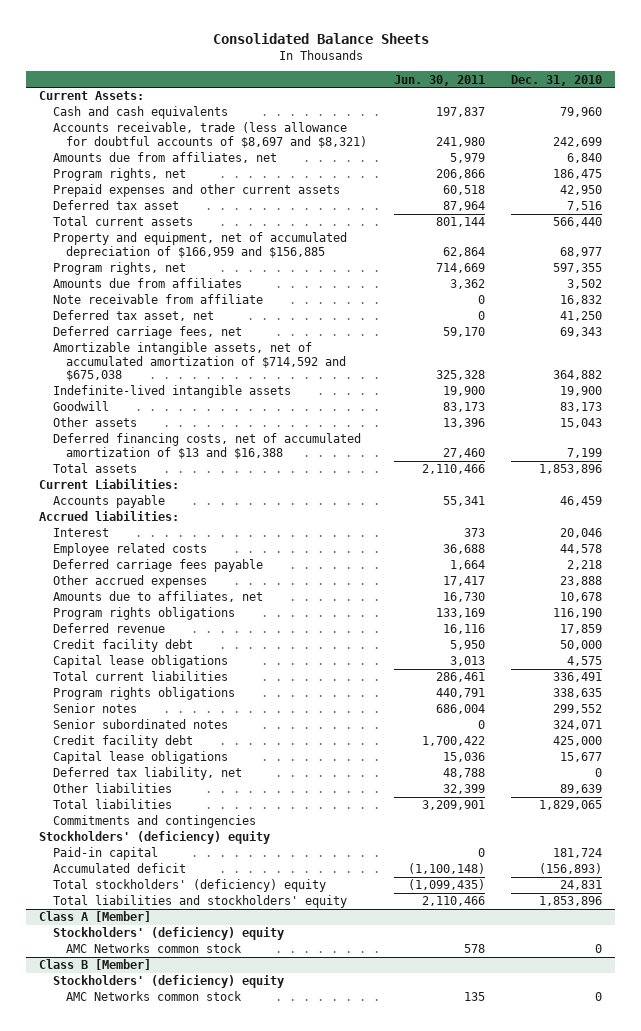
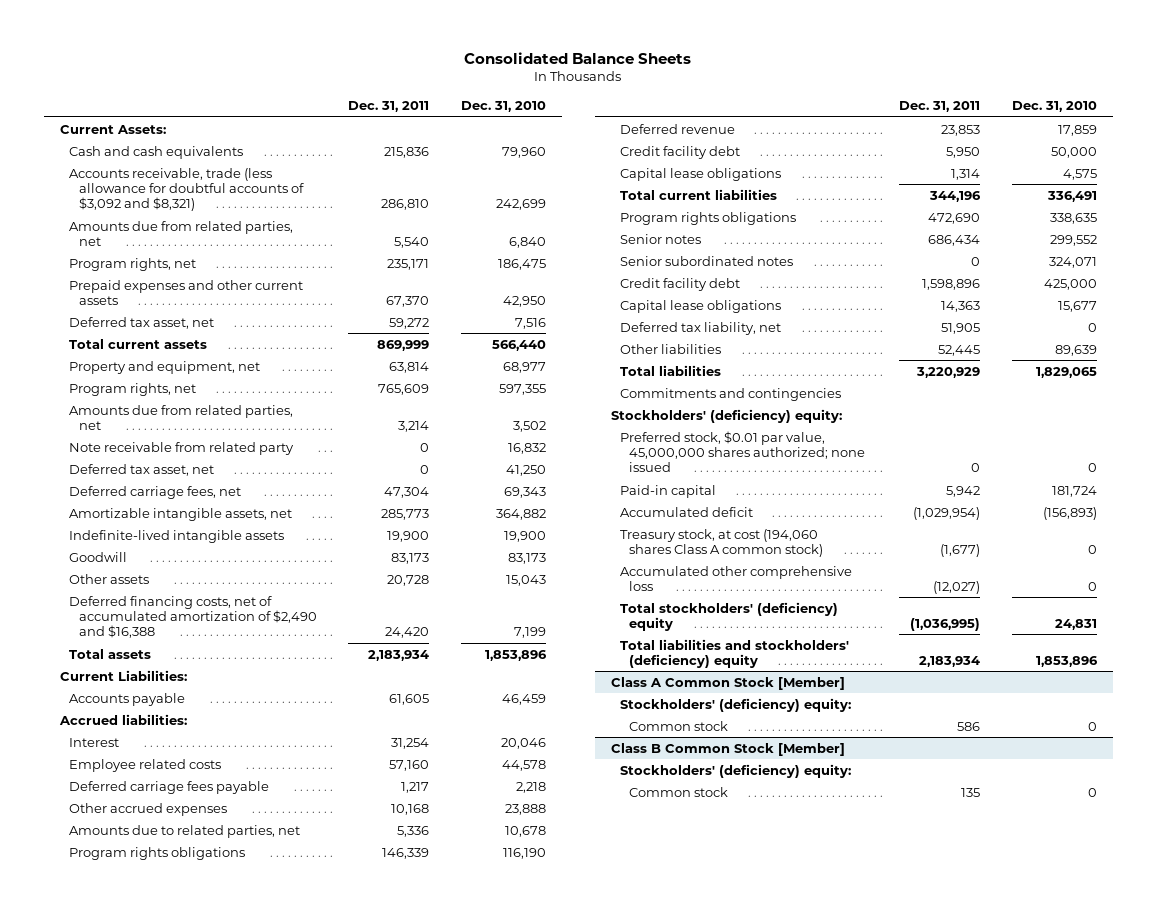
- | Jun. 30, 2011 | Dec. 31, 2010
+ | Dec. 31, 2011 | Dec. 31, 2010
- Accounts receivable, trade (less allowance for doubtful accounts of $8,697 and $8,321) | 241,980 | 242,699
- Amounts due from affiliates, net | 5,979 | 6,840
+ Accounts receivable, trade (less allowance for doubtful accounts of $3,092 and $8,321) | 286,810 | 242,699
+ Amounts due from related parties, net | 5,540 | 6,840
- Deferred tax asset | 87,964 | 7,516
+ Deferred tax asset, net | 59,272 | 7,516
- Property and equipment, net of accumulated depreciation of $166,959 and $156,885 | 62,864 | 68,977
+ Property and equipment, net | 63,814 | 68,977
- Amounts due from affiliates | 3,362 | 3,502
- Note receivable from affiliate | 0 | 16,832
+ Amounts due from related parties, net | 3,214 | 3,502
+ Note receivable from related party | 0 | 16,832
- Amortizable intangible assets, net of accumulated amortization of $714,592 and $675,038 | 325,328 | 364,882
+ Amortizable intangible assets, net | 285,773 | 364,882
- Deferred financing costs, net of accumulated amortization of $13 and $16,388 | 27,460 | 7,199
+ Deferred financing costs, net of accumulated amortization of $2,490 and $16,388 | 24,420 | 7,199
- Amounts due to affiliates, net | 16,730 | 10,678
+ Amounts due to related parties, net | 5,336 | 10,678
- Stockholders' (deficiency) equity
+ Stockholders' (deficiency) equity:
+ Preferred stock, $0.01 par value, 45,000,000 shares authorized; none issued | 0 | 0
+ Treasury stock, at cost (194,060 shares Class A common stock) | (1,677) | 0
+ Accumulated other comprehensive loss | (12,027) | 0
- Total liabilities and stockholders' equity | 2,110,466 | 1,853,896
- Class A [Member]
- Stockholders' (deficiency) equity
- AMC Networks common stock | 578 | 0
- Class B [Member]
- Stockholders' (deficiency) equity
- AMC Networks common stock | 135 | 0
+ Total liabilities and stockholders' (deficiency) equity | 2,183,934 | 1,853,896
+ Class A Common Stock [Member]
+ Stockholders' (deficiency) equity:
+ Common stock | 586 | 0
+ Class B Common Stock [Member]
+ Stockholders' (deficiency) equity:
+ Common stock | 135 | 0

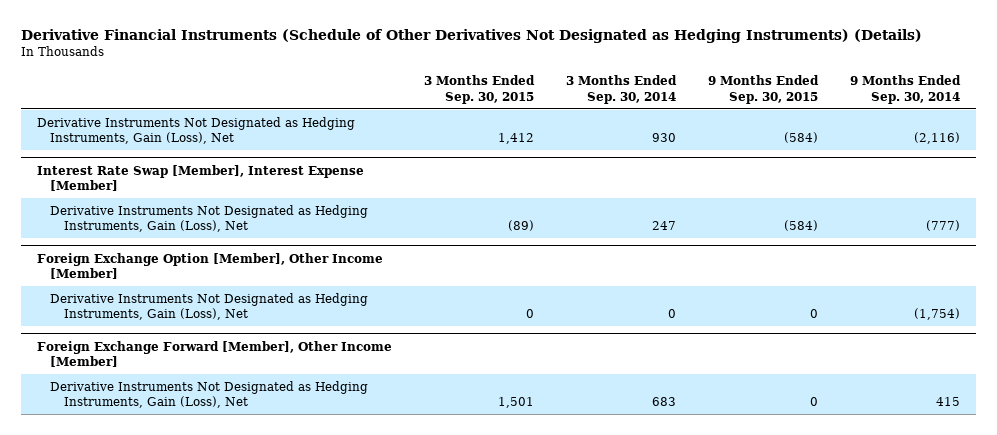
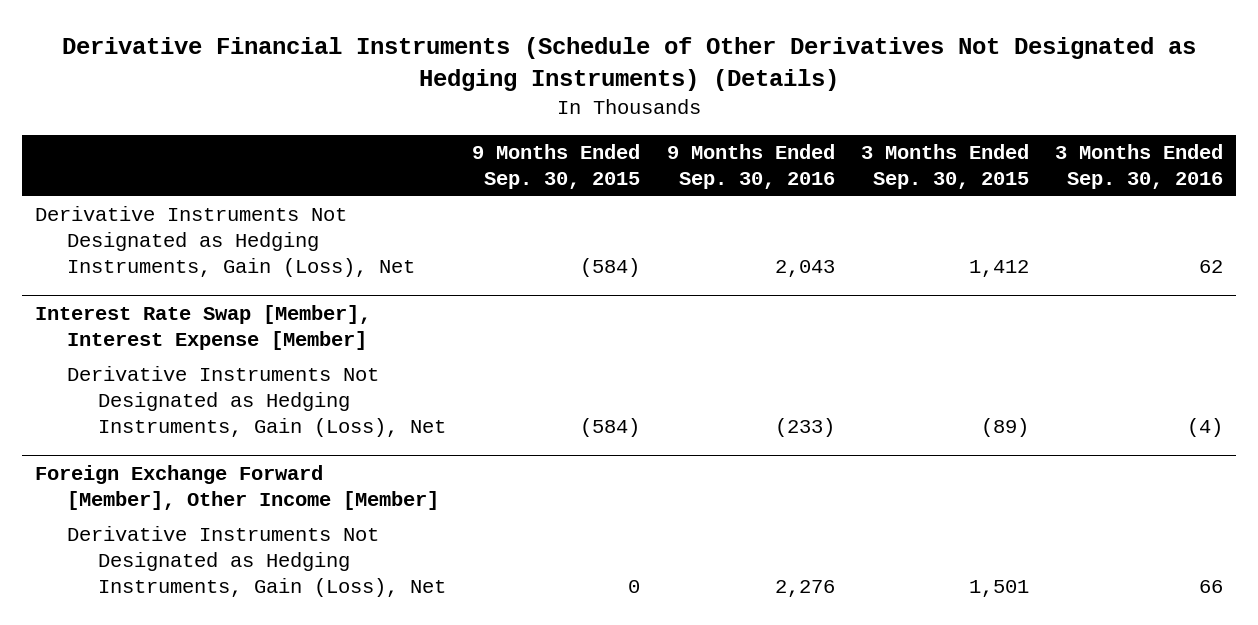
- | 3 Months Ended Sep. 30, 2015 | 3 Months Ended Sep. 30, 2014 | 9 Months Ended Sep. 30, 2015 | 9 Months Ended Sep. 30, 2014
+ | 9 Months Ended Sep. 30, 2015 | 9 Months Ended Sep. 30, 2016 | 3 Months Ended Sep. 30, 2015 | 3 Months Ended Sep. 30, 2016
- Foreign Exchange Option [Member], Other Income [Member]
- Derivative Instruments Not Designated as Hedging Instruments, Gain (Loss), Net | 0 | 0 | 0 | (1,754)

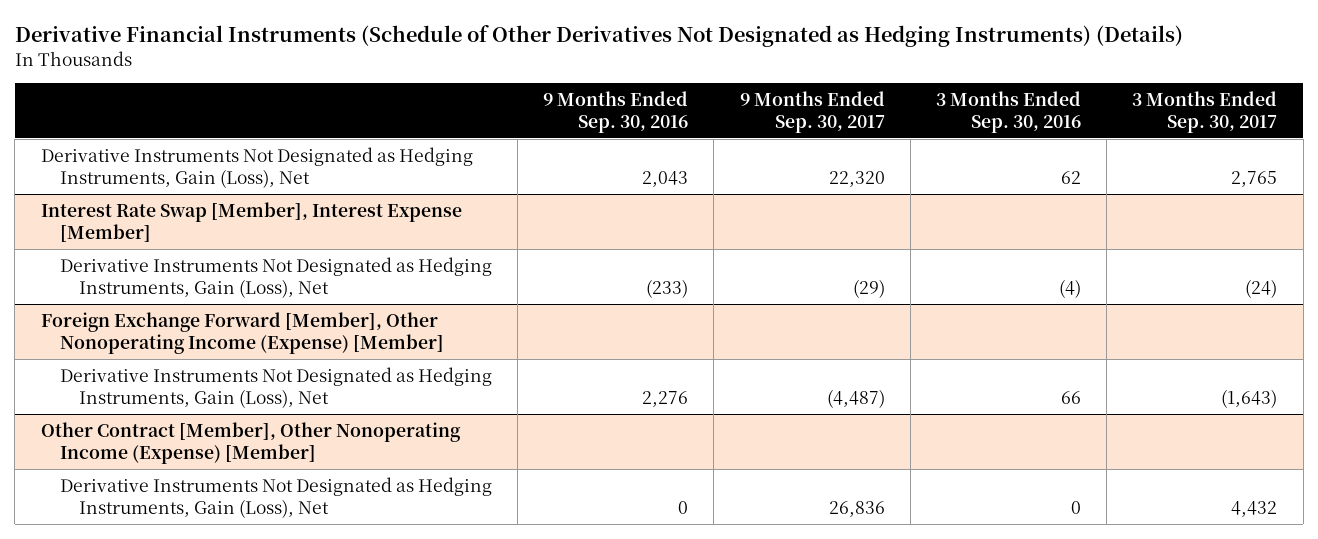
- | 9 Months Ended Sep. 30, 2015 | 9 Months Ended Sep. 30, 2016 | 3 Months Ended Sep. 30, 2015 | 3 Months Ended Sep. 30, 2016
+ | 9 Months Ended Sep. 30, 2016 | 9 Months Ended Sep. 30, 2017 | 3 Months Ended Sep. 30, 2016 | 3 Months Ended Sep. 30, 2017
- Foreign Exchange Forward [Member], Other Income [Member]
+ Foreign Exchange Forward [Member], Other Nonoperating Income (Expense) [Member]
+ Other Contract [Member], Other Nonoperating Income (Expense) [Member]
+ Derivative Instruments Not Designated as Hedging Instruments, Gain (Loss), Net | 0 | 26,836 | 0 | 4,432

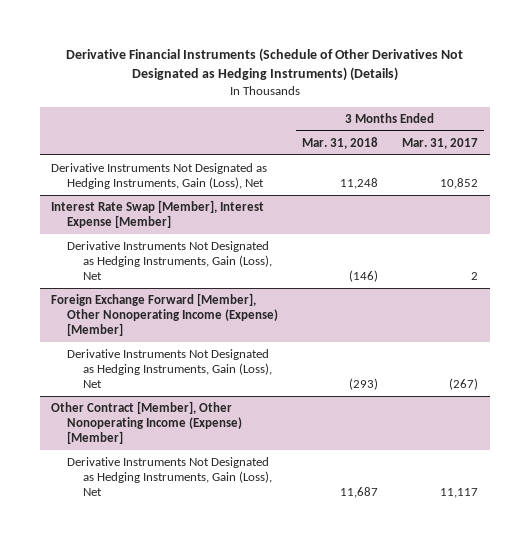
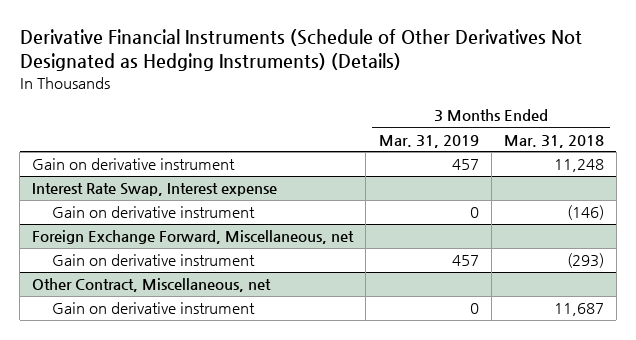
- | 3 Months Ended Mar. 31, 2018 | 3 Months Ended Mar. 31, 2017
+ | 3 Months Ended Mar. 31, 2019 | 3 Months Ended Mar. 31, 2018
- Derivative Instruments Not Designated as Hedging Instruments, Gain (Loss), Net | 11,248 | 10,852
- Interest Rate Swap [Member], Interest Expense [Member]
- Derivative Instruments Not Designated as Hedging Instruments, Gain (Loss), Net | (146) | 2
- Foreign Exchange Forward [Member], Other Nonoperating Income (Expense) [Member]
- Derivative Instruments Not Designated as Hedging Instruments, Gain (Loss), Net | (293) | (267)
- Other Contract [Member], Other Nonoperating Income (Expense) [Member]
- Derivative Instruments Not Designated as Hedging Instruments, Gain (Loss), Net | 11,687 | 11,117
+ Gain on derivative instrument | 457 | 11,248
+ Interest Rate Swap, Interest expense
+ Gain on derivative instrument | 0 | (146)
+ Foreign Exchange Forward, Miscellaneous, net
+ Gain on derivative instrument | 457 | (293)
+ Other Contract, Miscellaneous, net
+ Gain on derivative instrument | 0 | 11,687

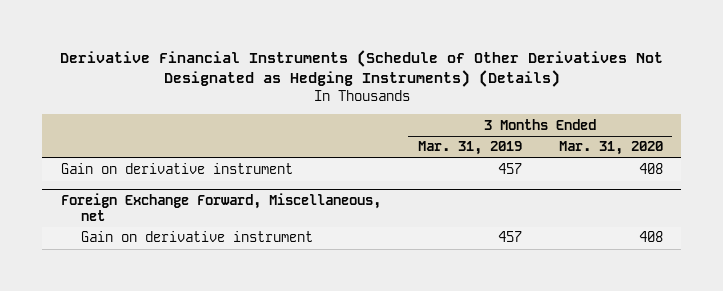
- | 3 Months Ended Mar. 31, 2019 | 3 Months Ended Mar. 31, 2018
+ | 3 Months Ended Mar. 31, 2019 | 3 Months Ended Mar. 31, 2020
- Interest Rate Swap, Interest expense
- Gain on derivative instrument | 0 | (146)
- Other Contract, Miscellaneous, net
- Gain on derivative instrument | 0 | 11,687

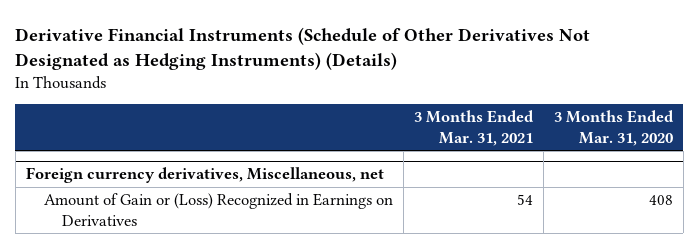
- | 3 Months Ended Mar. 31, 2019 | 3 Months Ended Mar. 31, 2020
+ | 3 Months Ended Mar. 31, 2021 | 3 Months Ended Mar. 31, 2020
- Gain on derivative instrument | 457 | 408
- Foreign Exchange Forward, Miscellaneous, net
- Gain on derivative instrument | 457 | 408
+ Foreign currency derivatives, Miscellaneous, net
+ Amount of Gain or (Loss) Recognized in Earnings on Derivatives | 54 | 408

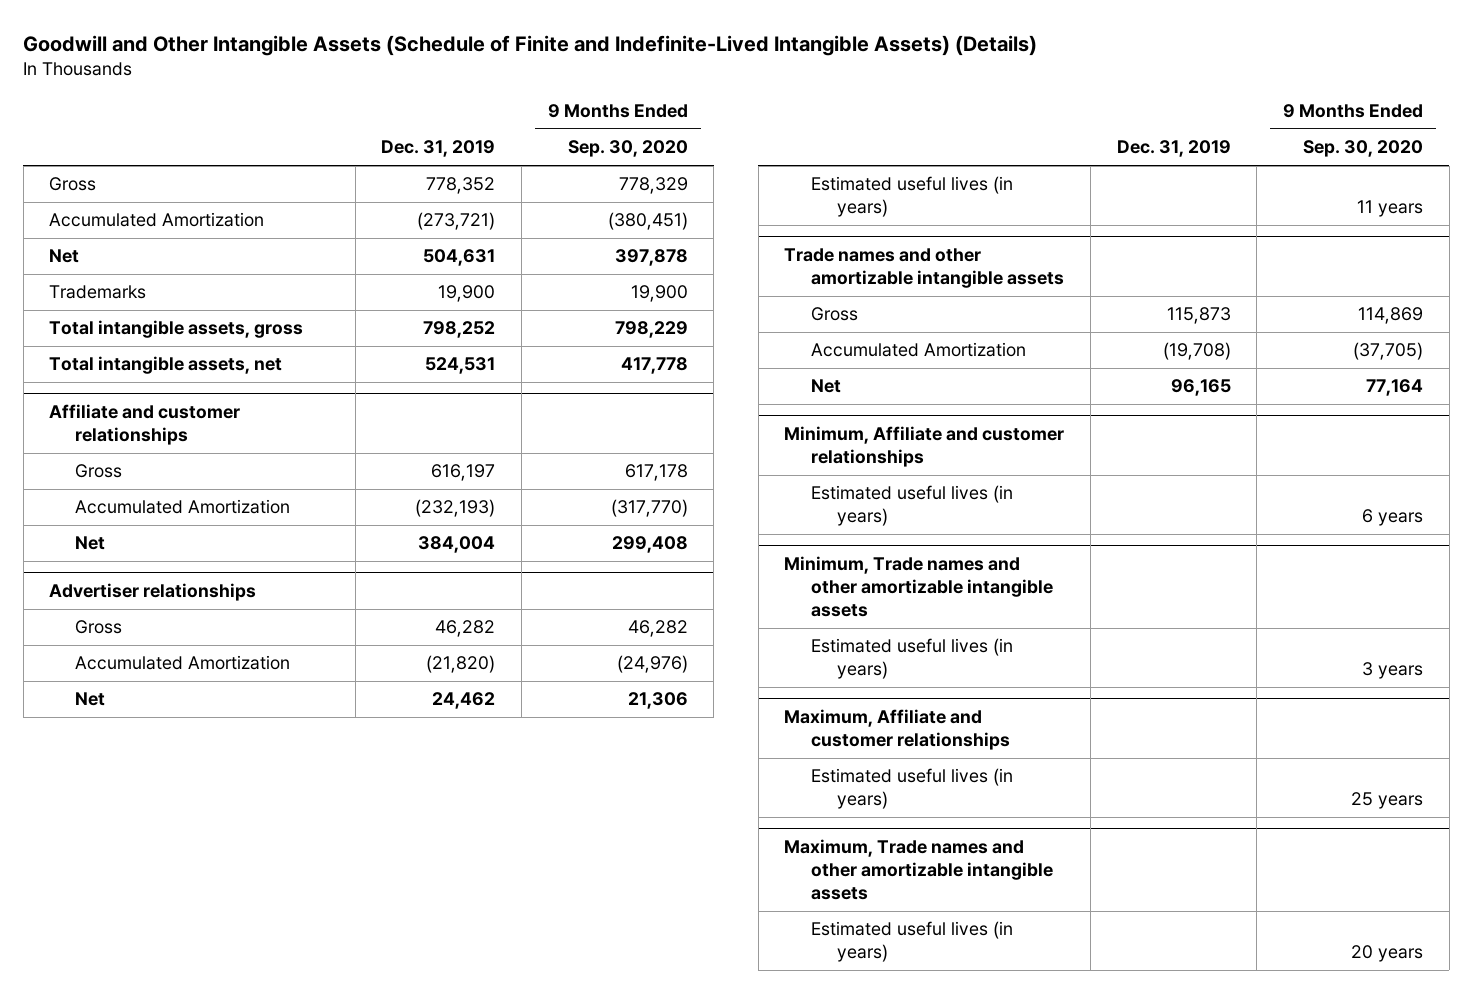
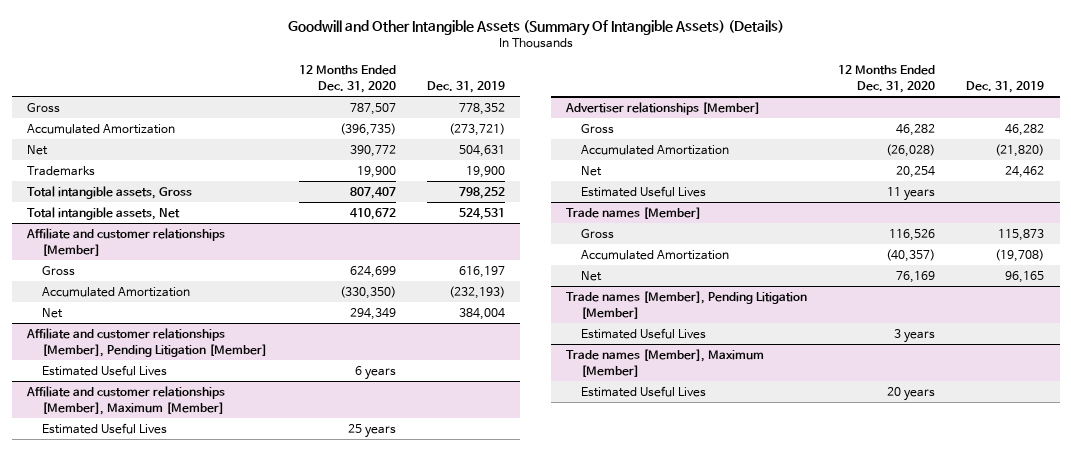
- Goodwill and Other Intangible Assets (Schedule of Finite and Indefinite-Lived Intangible Assets) (Details)
+ Goodwill and Other Intangible Assets (Summary Of Intangible Assets) (Details)
- | Dec. 31, 2019 | 9 Months Ended Sep. 30, 2020
+ | 12 Months Ended Dec. 31, 2020 | Dec. 31, 2019
- Total intangible assets, gross | 798,252 | 798,229
- Total intangible assets, net | 524,531 | 417,778
- Affiliate and customer relationships
+ Total intangible assets, Gross | 807,407 | 798,252
+ Total intangible assets, Net | 410,672 | 524,531
+ Affiliate and customer relationships [Member]
- Advertiser relationships
+ Affiliate and customer relationships [Member], Pending Litigation [Member]
+ Estimated Useful Lives | 6 years |
+ Affiliate and customer relationships [Member], Maximum [Member]
+ Estimated Useful Lives | 25 years |
+ Advertiser relationships [Member]
- Estimated useful lives (in years) | | 11 years
- Trade names and other amortizable intangible assets
+ Estimated Useful Lives | 11 years |
+ Trade names [Member]
- Minimum, Affiliate and customer relationships
- Estimated useful lives (in years) | | 6 years
- Minimum, Trade names and other amortizable intangible assets
- Estimated useful lives (in years) | | 3 years
- Maximum, Affiliate and customer relationships
- Estimated useful lives (in years) | | 25 years
- Maximum, Trade names and other amortizable intangible assets
- Estimated useful lives (in years) | | 20 years
+ Trade names [Member], Pending Litigation [Member]
+ Estimated Useful Lives | 3 years |
+ Trade names [Member], Maximum [Member]
+ Estimated Useful Lives | 20 years |

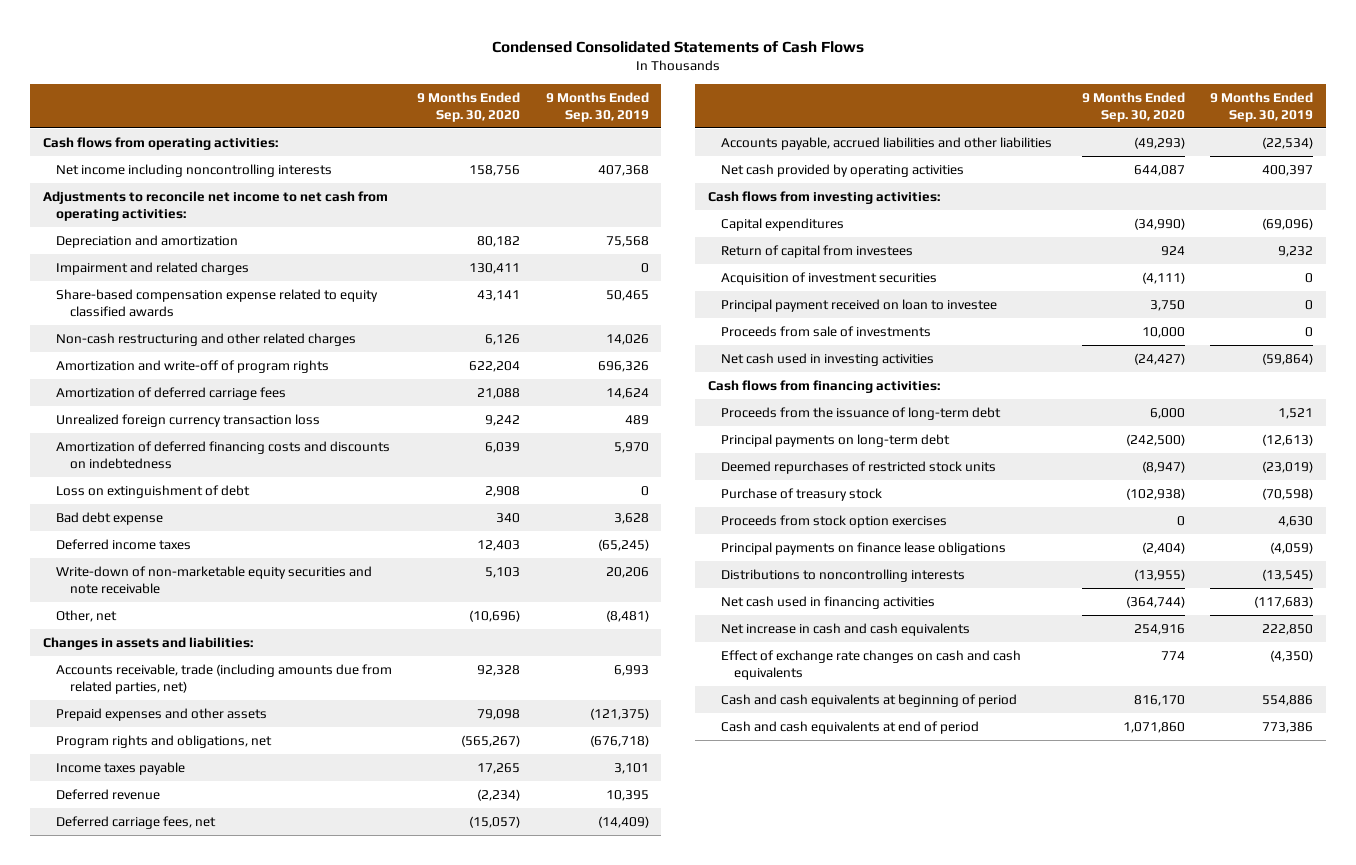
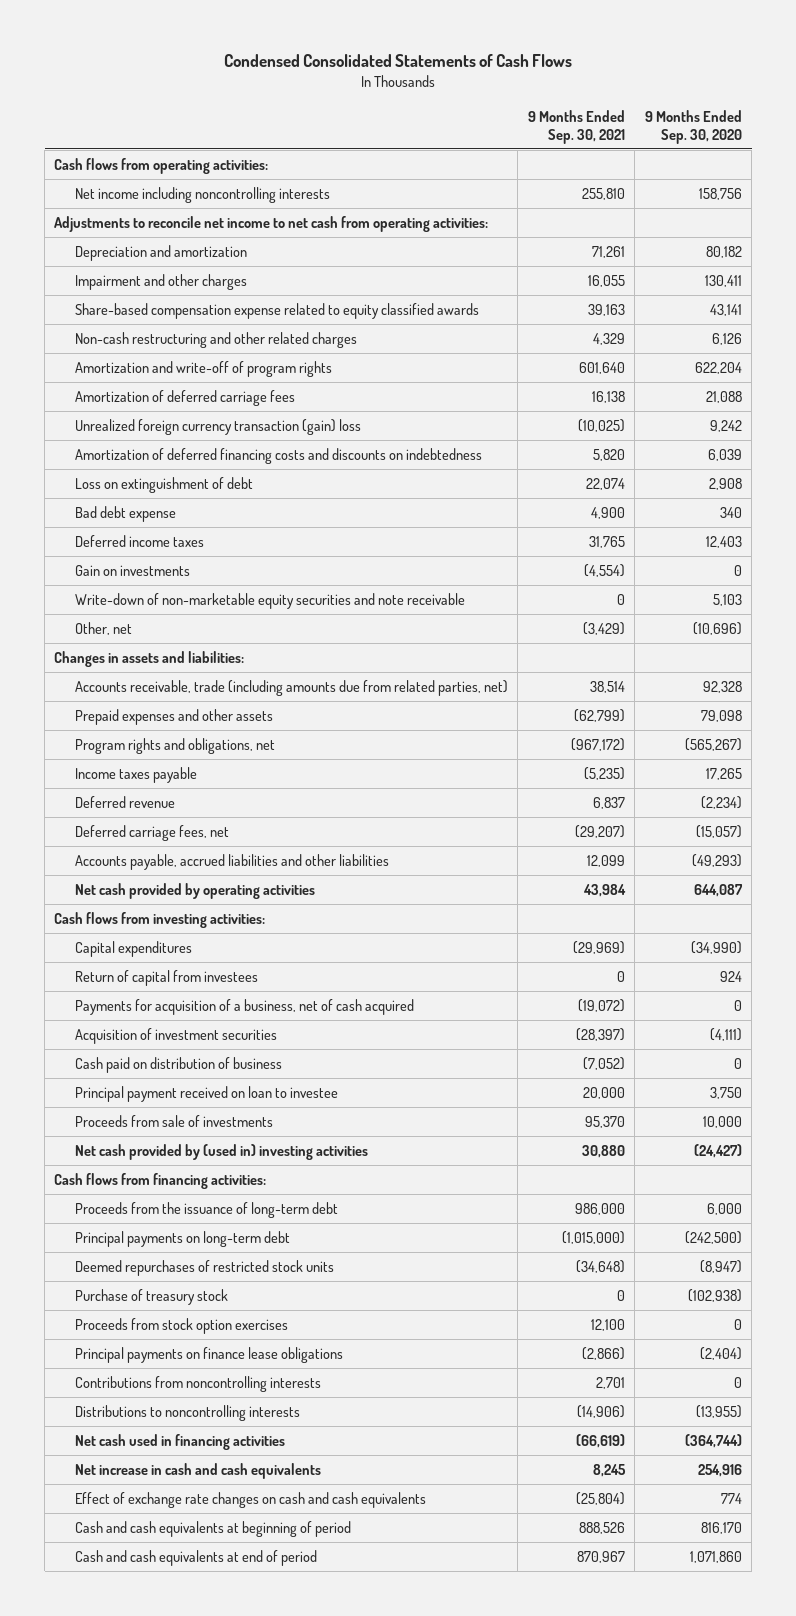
- | 9 Months Ended Sep. 30, 2020 | 9 Months Ended Sep. 30, 2019
+ | 9 Months Ended Sep. 30, 2021 | 9 Months Ended Sep. 30, 2020
- Impairment and related charges | 130,411 | 0
+ Impairment and other charges | 16,055 | 130,411
- Unrealized foreign currency transaction loss | 9,242 | 489
+ Unrealized foreign currency transaction (gain) loss | (10,025) | 9,242
+ Gain on investments | (4,554) | 0
+ Payments for acquisition of a business, net of cash acquired | (19,072) | 0
+ Cash paid on distribution of business | (7,052) | 0
- Net cash used in investing activities | (24,427) | (59,864)
+ Net cash provided by (used in) investing activities | 30,880 | (24,427)
+ Contributions from noncontrolling interests | 2,701 | 0

